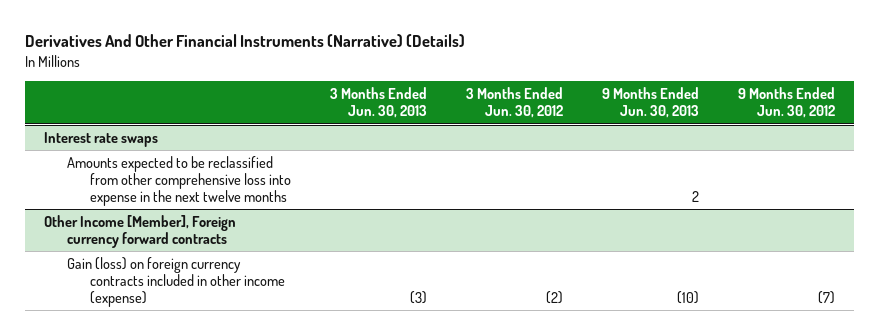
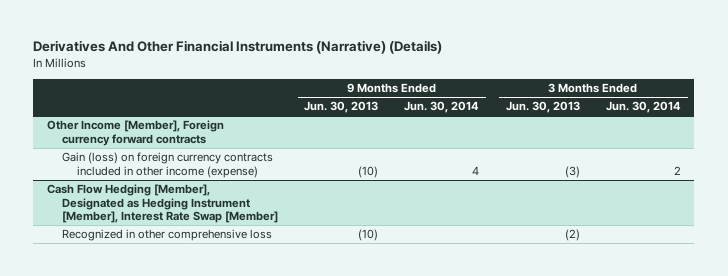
- | 3 Months Ended Jun. 30, 2013 | 3 Months Ended Jun. 30, 2012 | 9 Months Ended Jun. 30, 2013 | 9 Months Ended Jun. 30, 2012
+ | 9 Months Ended Jun. 30, 2013 | 9 Months Ended Jun. 30, 2014 | 3 Months Ended Jun. 30, 2013 | 3 Months Ended Jun. 30, 2014
- Interest rate swaps
- Amounts expected to be reclassified from other comprehensive loss into expense in the next twelve months | | | 2 |
+ Cash Flow Hedging [Member], Designated as Hedging Instrument [Member], Interest Rate Swap [Member]
+ Recognized in other comprehensive loss | (10) | | (2) |

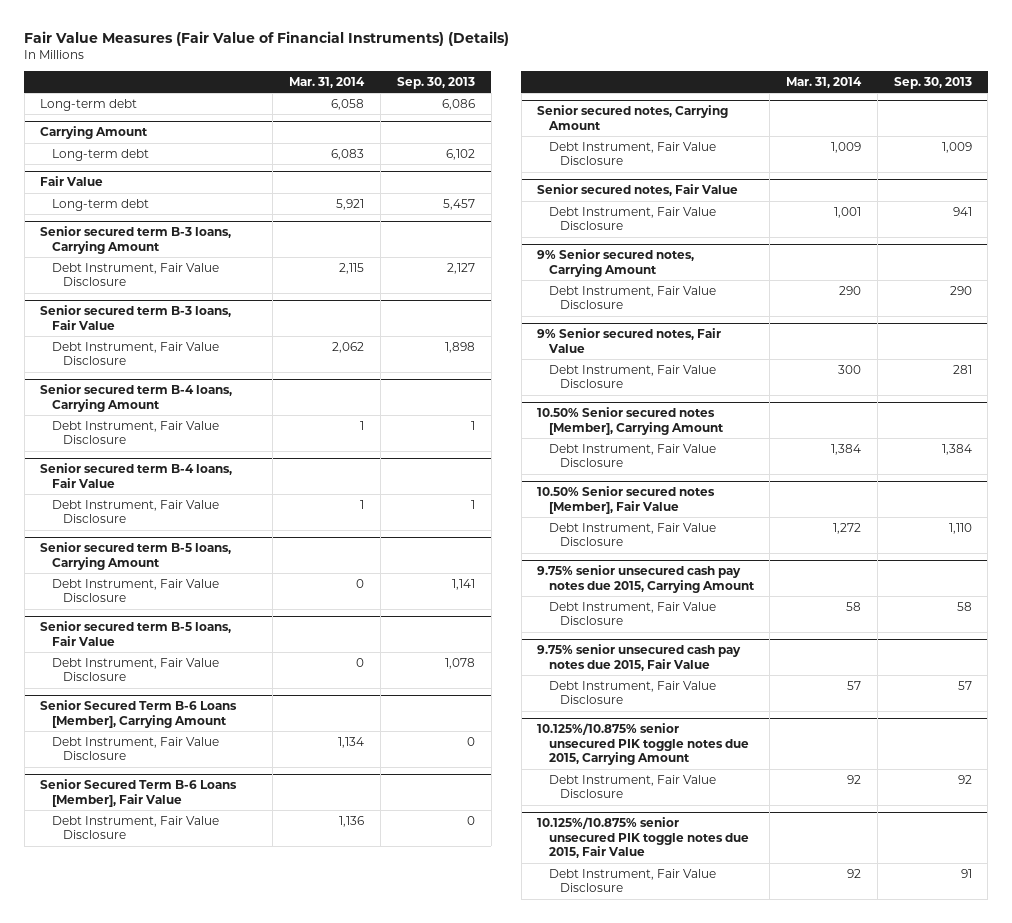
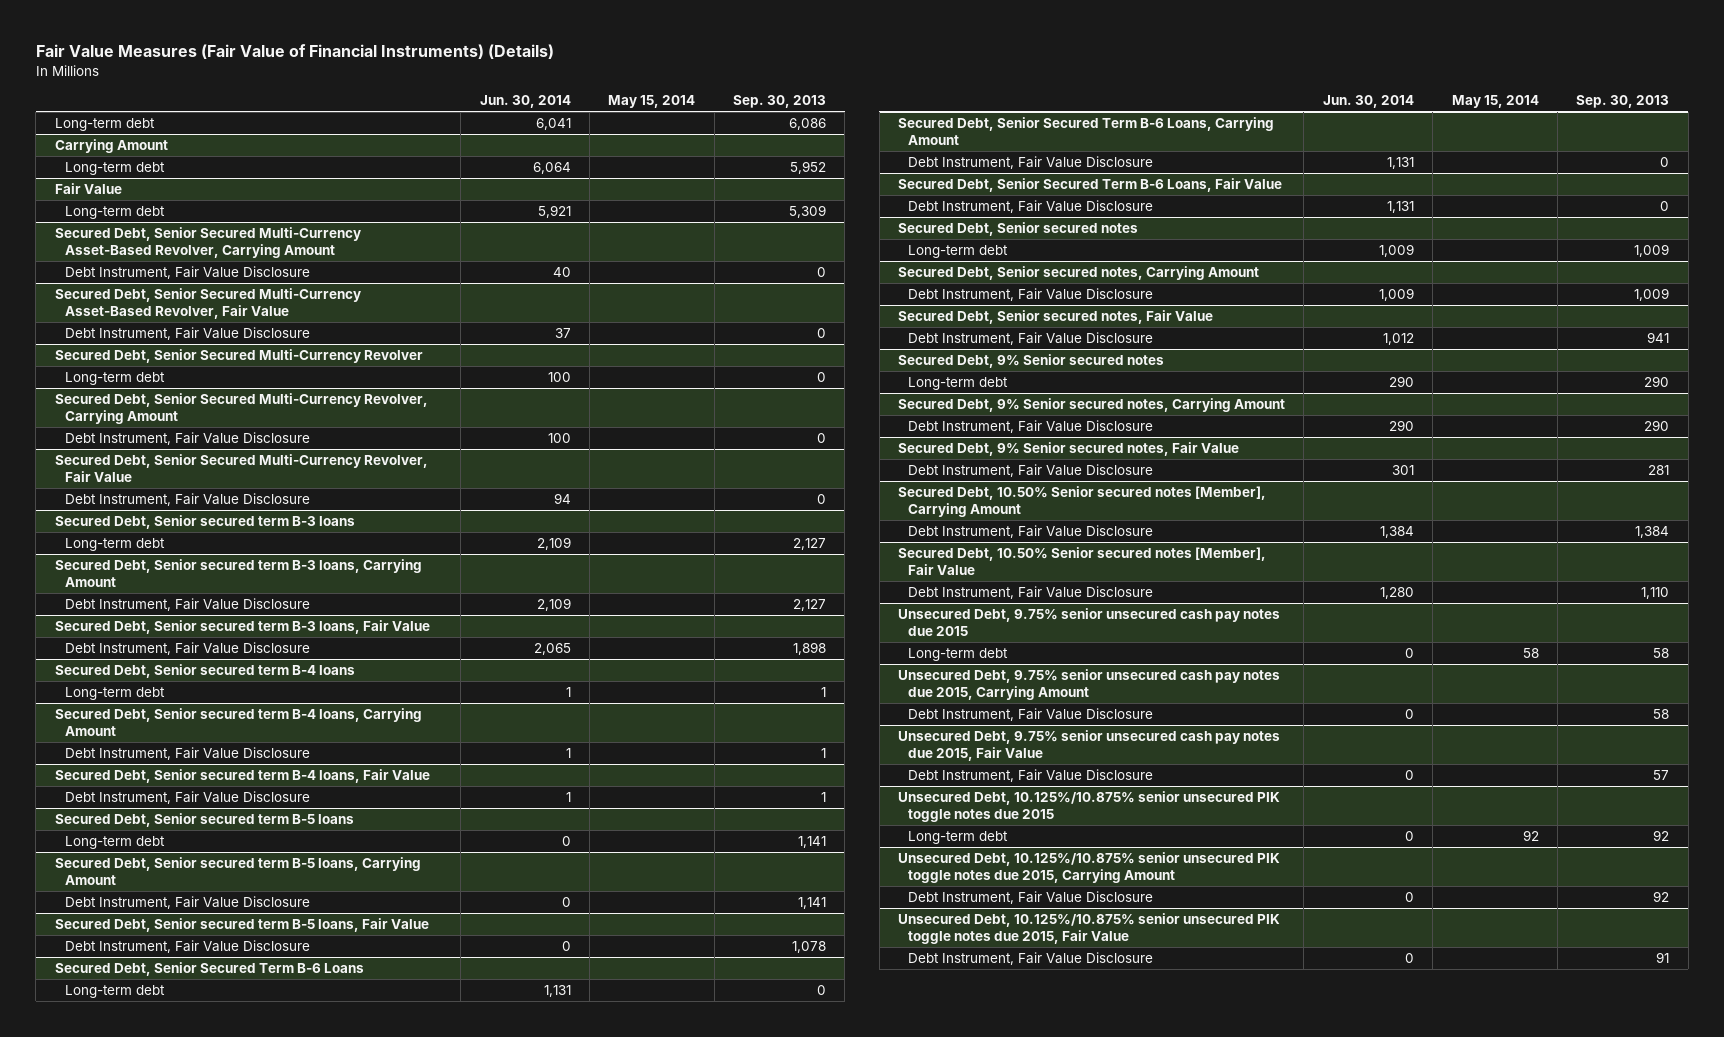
- | Mar. 31, 2014 | Sep. 30, 2013
+ | Jun. 30, 2014 | May 15, 2014 | Sep. 30, 2013
@ Carrying Amount
- Long-term debt | 6,083 | 6,102
+ Long-term debt | 6,064 | | 5,952
@ Fair Value
- Long-term debt | 5,921 | 5,457
- Senior secured term B-3 loans, Carrying Amount
@ Fair Value
+ Long-term debt | 5,921 | | 5,309
+ Secured Debt, Senior Secured Multi-Currency Asset-Based Revolver, Carrying Amount
+ Debt Instrument, Fair Value Disclosure | 40 | | 0
+ Secured Debt, Senior Secured Multi-Currency Asset-Based Revolver, Fair Value
+ Debt Instrument, Fair Value Disclosure | 37 | | 0
+ Secured Debt, Senior Secured Multi-Currency Revolver
+ Long-term debt | 100 | | 0
+ Secured Debt, Senior Secured Multi-Currency Revolver, Carrying Amount
+ Debt Instrument, Fair Value Disclosure | 100 | | 0
+ Secured Debt, Senior Secured Multi-Currency Revolver, Fair Value
+ Debt Instrument, Fair Value Disclosure | 94 | | 0
+ Secured Debt, Senior secured term B-3 loans
+ Long-term debt | 2,109 | | 2,127
+ Secured Debt, Senior secured term B-3 loans, Carrying Amount
- Senior secured term B-3 loans, Fair Value
+ Secured Debt, Senior secured term B-3 loans, Fair Value
- Senior secured term B-4 loans, Carrying Amount
+ Secured Debt, Senior secured term B-4 loans
+ Long-term debt | 1 | | 1
+ Secured Debt, Senior secured term B-4 loans, Carrying Amount
- Senior secured term B-4 loans, Fair Value
+ Secured Debt, Senior secured term B-4 loans, Fair Value
- Senior secured term B-5 loans, Carrying Amount
+ Secured Debt, Senior secured term B-5 loans
+ Long-term debt | 0 | | 1,141
+ Secured Debt, Senior secured term B-5 loans, Carrying Amount
- Senior secured term B-5 loans, Fair Value
+ Secured Debt, Senior secured term B-5 loans, Fair Value
- Senior Secured Term B-6 Loans [Member], Carrying Amount
+ Secured Debt, Senior Secured Term B-6 Loans
+ Long-term debt | 1,131 | | 0
+ Secured Debt, Senior Secured Term B-6 Loans, Carrying Amount
- Senior Secured Term B-6 Loans [Member], Fair Value
+ Secured Debt, Senior Secured Term B-6 Loans, Fair Value
- Senior secured notes, Carrying Amount
+ Secured Debt, Senior secured notes
+ Long-term debt | 1,009 | | 1,009
+ Secured Debt, Senior secured notes, Carrying Amount
- Senior secured notes, Fair Value
+ Secured Debt, Senior secured notes, Fair Value
- 9% Senior secured notes, Carrying Amount
+ Secured Debt, 9% Senior secured notes
+ Long-term debt | 290 | | 290
+ Secured Debt, 9% Senior secured notes, Carrying Amount
- 9% Senior secured notes, Fair Value
+ Secured Debt, 9% Senior secured notes, Fair Value
- 10.50% Senior secured notes [Member], Carrying Amount
+ Secured Debt, 10.50% Senior secured notes [Member], Carrying Amount
- 10.50% Senior secured notes [Member], Fair Value
+ Secured Debt, 10.50% Senior secured notes [Member], Fair Value
- 9.75% senior unsecured cash pay notes due 2015, Carrying Amount
+ Unsecured Debt, 9.75% senior unsecured cash pay notes due 2015
+ Long-term debt | 0 | 58 | 58
+ Unsecured Debt, 9.75% senior unsecured cash pay notes due 2015, Carrying Amount
- 9.75% senior unsecured cash pay notes due 2015, Fair Value
+ Unsecured Debt, 9.75% senior unsecured cash pay notes due 2015, Fair Value
- 10.125%/10.875% senior unsecured PIK toggle notes due 2015, Carrying Amount
+ Unsecured Debt, 10.125%/10.875% senior unsecured PIK toggle notes due 2015
+ Long-term debt | 0 | 92 | 92
+ Unsecured Debt, 10.125%/10.875% senior unsecured PIK toggle notes due 2015, Carrying Amount
- 10.125%/10.875% senior unsecured PIK toggle notes due 2015, Fair Value
+ Unsecured Debt, 10.125%/10.875% senior unsecured PIK toggle notes due 2015, Fair Value

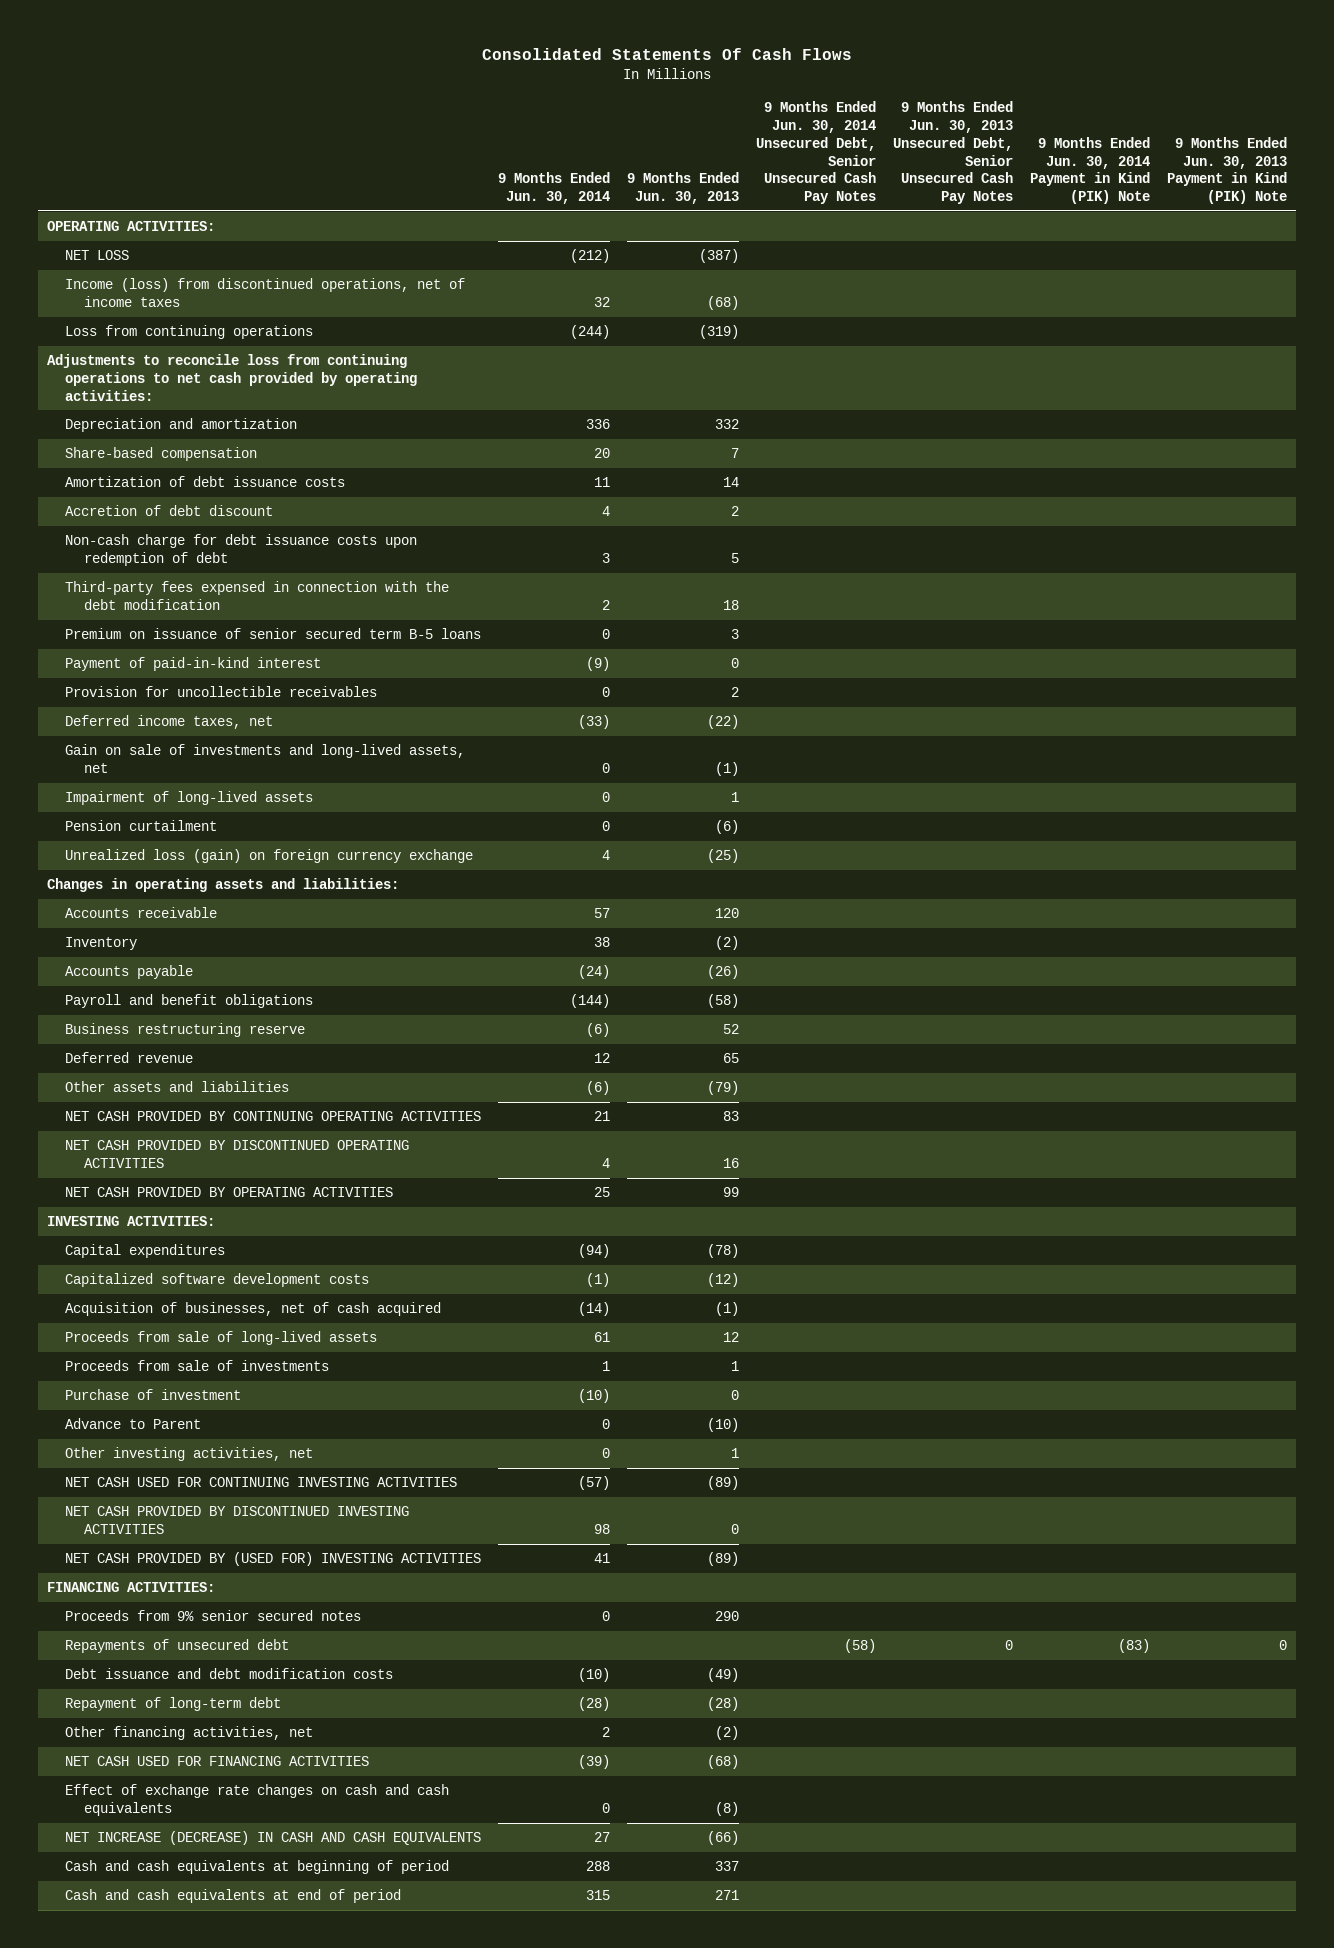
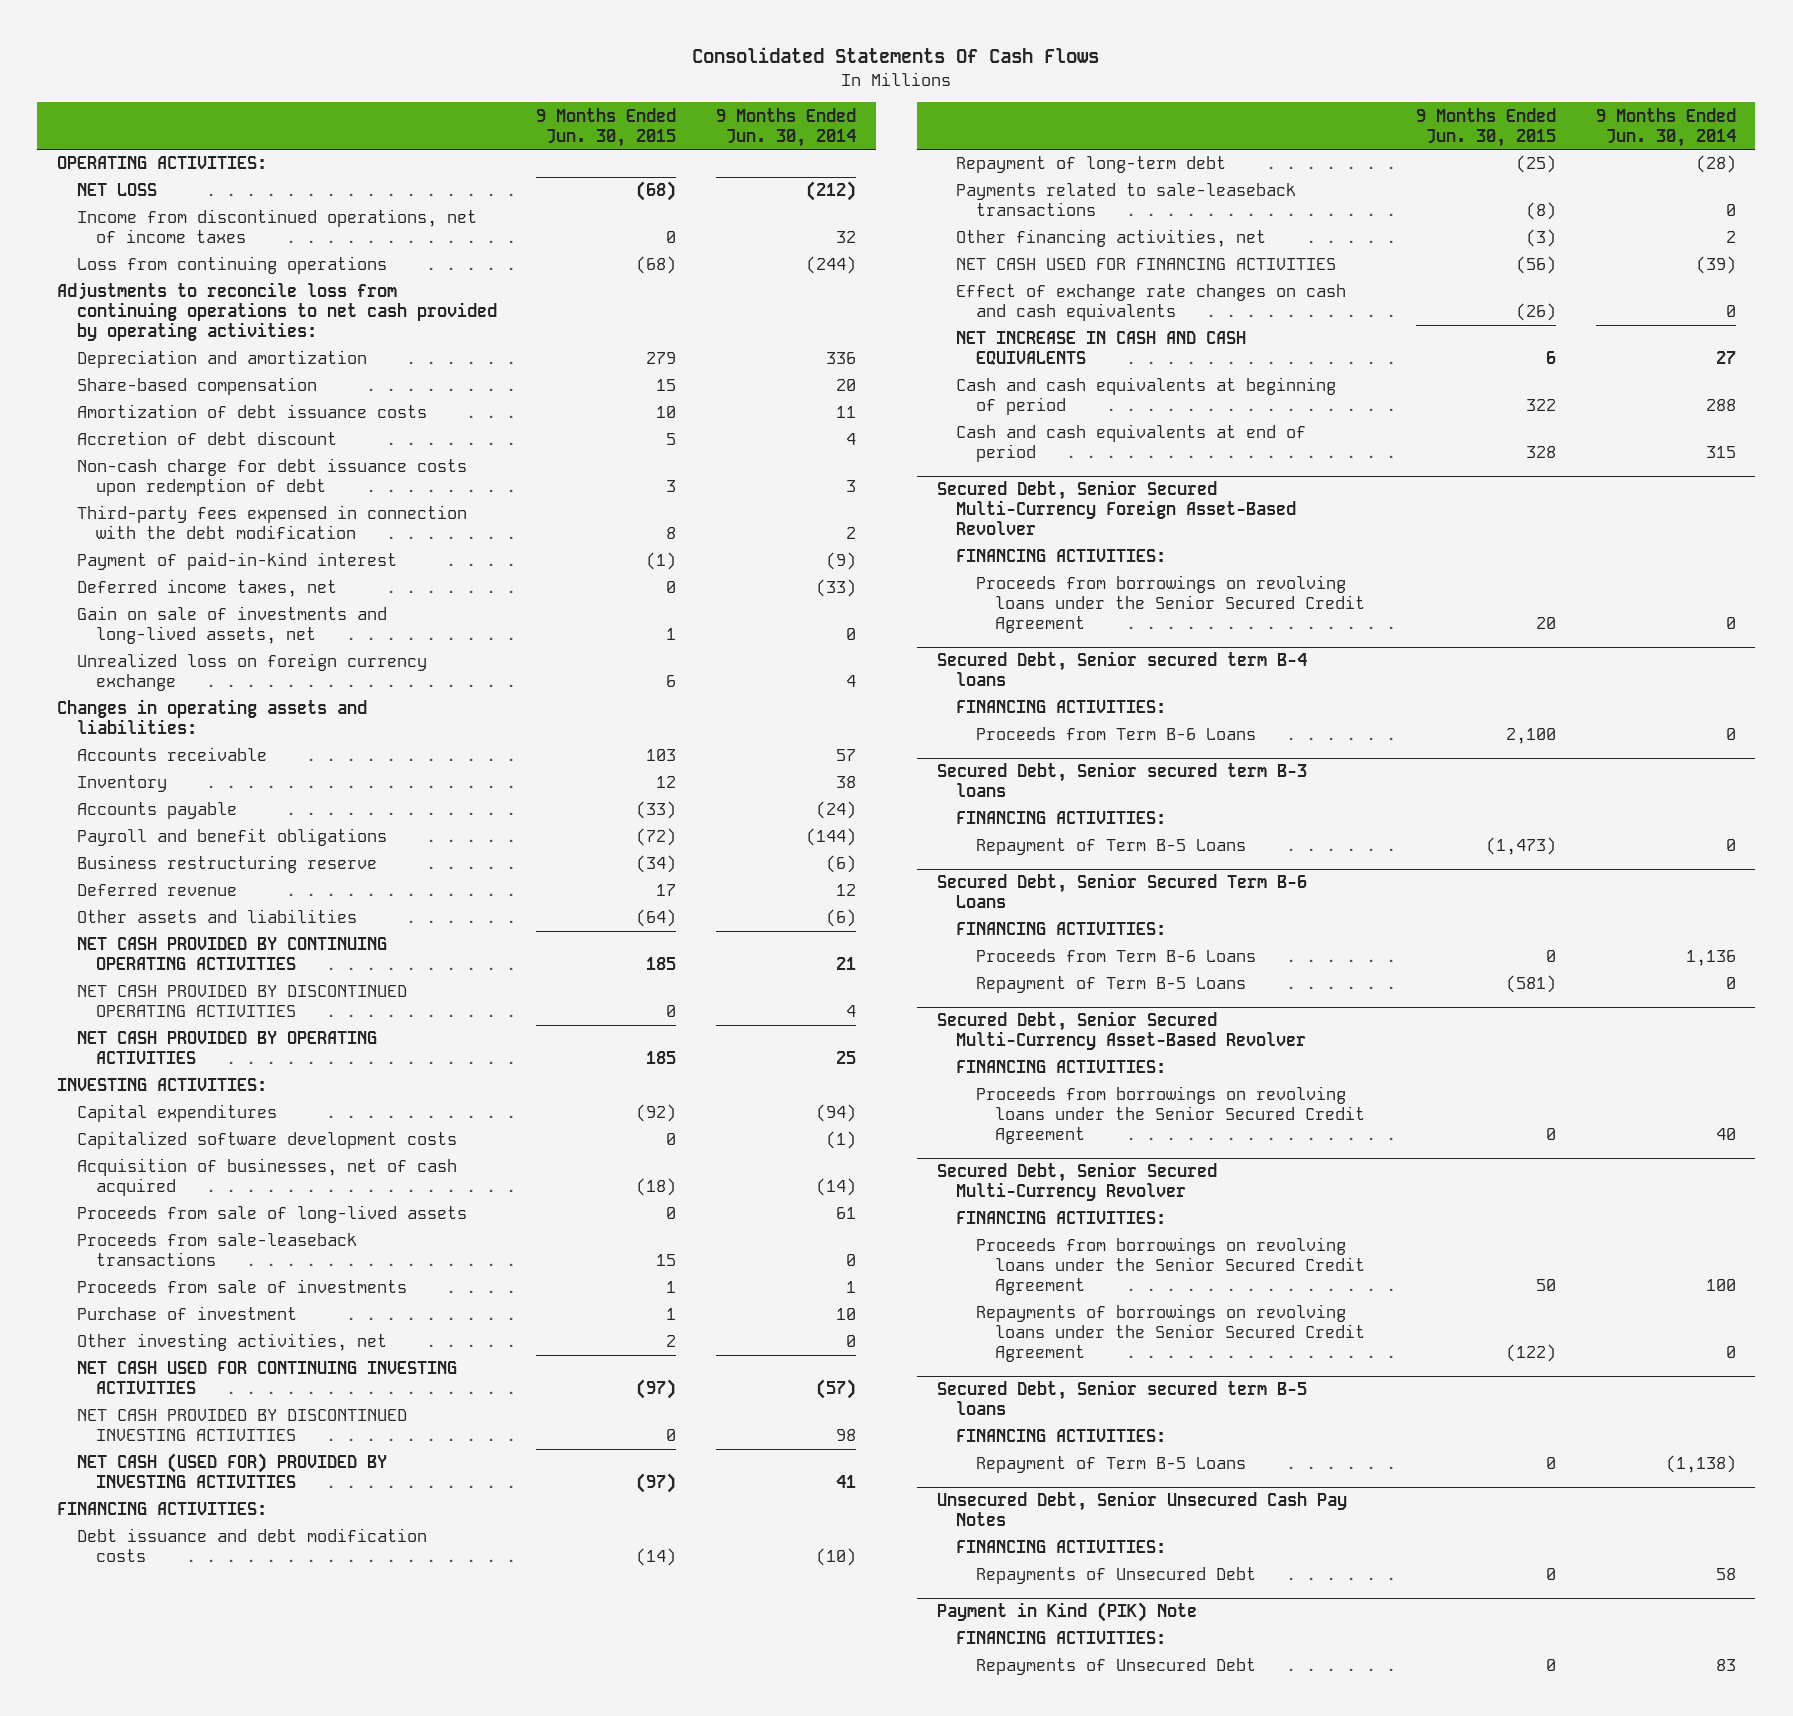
- | 9 Months Ended Jun. 30, 2014 | 9 Months Ended Jun. 30, 2013 | 9 Months Ended Jun. 30, 2014 Unsecured Debt, Senior Unsecured Cash Pay Notes | 9 Months Ended Jun. 30, 2013 Unsecured Debt, Senior Unsecured Cash Pay Notes | 9 Months Ended Jun. 30, 2014 Payment in Kind (PIK) Note | 9 Months Ended Jun. 30, 2013 Payment in Kind (PIK) Note
+ | 9 Months Ended Jun. 30, 2015 | 9 Months Ended Jun. 30, 2014
- Income (loss) from discontinued operations, net of income taxes | 32 | (68) | | | |
+ Income from discontinued operations, net of income taxes | 0 | 32
- Premium on issuance of senior secured term B-5 loans | 0 | 3 | | | |
- Provision for uncollectible receivables | 0 | 2 | | | |
- Impairment of long-lived assets | 0 | 1 | | | |
- Pension curtailment | 0 | (6) | | | |
- Unrealized loss (gain) on foreign currency exchange | 4 | (25) | | | |
+ Unrealized loss on foreign currency exchange | 6 | 4
+ Proceeds from sale-leaseback transactions | 15 | 0
- Purchase of investment | (10) | 0 | | | |
- Advance to Parent | 0 | (10) | | | |
+ Purchase of investment | 1 | 10
- NET CASH PROVIDED BY (USED FOR) INVESTING ACTIVITIES | 41 | (89) | | | |
+ NET CASH (USED FOR) PROVIDED BY INVESTING ACTIVITIES | (97) | 41
- Proceeds from 9% senior secured notes | 0 | 290 | | | |
- Repayments of unsecured debt | | | (58) | 0 | (83) | 0
+ Payments related to sale-leaseback transactions | (8) | 0
- NET INCREASE (DECREASE) IN CASH AND CASH EQUIVALENTS | 27 | (66) | | | |
+ NET INCREASE IN CASH AND CASH EQUIVALENTS | 6 | 27
+ Secured Debt, Senior Secured Multi-Currency Foreign Asset-Based Revolver
+ FINANCING ACTIVITIES:
+ Proceeds from borrowings on revolving loans under the Senior Secured Credit Agreement | 20 | 0
+ Secured Debt, Senior secured term B-4 loans
+ FINANCING ACTIVITIES:
+ Proceeds from Term B-6 Loans | 2,100 | 0
+ Secured Debt, Senior secured term B-3 loans
+ FINANCING ACTIVITIES:
+ Repayment of Term B-5 Loans | (1,473) | 0
+ Secured Debt, Senior Secured Term B-6 Loans
+ FINANCING ACTIVITIES:
+ Proceeds from Term B-6 Loans | 0 | 1,136
+ Repayment of Term B-5 Loans | (581) | 0
+ Secured Debt, Senior Secured Multi-Currency Asset-Based Revolver
+ FINANCING ACTIVITIES:
+ Proceeds from borrowings on revolving loans under the Senior Secured Credit Agreement | 0 | 40
+ Secured Debt, Senior Secured Multi-Currency Revolver
+ FINANCING ACTIVITIES:
+ Proceeds from borrowings on revolving loans under the Senior Secured Credit Agreement | 50 | 100
+ Repayments of borrowings on revolving loans under the Senior Secured Credit Agreement | (122) | 0
+ Secured Debt, Senior secured term B-5 loans
+ FINANCING ACTIVITIES:
+ Repayment of Term B-5 Loans | 0 | (1,138)
+ Unsecured Debt, Senior Unsecured Cash Pay Notes
+ FINANCING ACTIVITIES:
+ Repayments of Unsecured Debt | 0 | 58
+ Payment in Kind (PIK) Note
+ FINANCING ACTIVITIES:
+ Repayments of Unsecured Debt | 0 | 83

